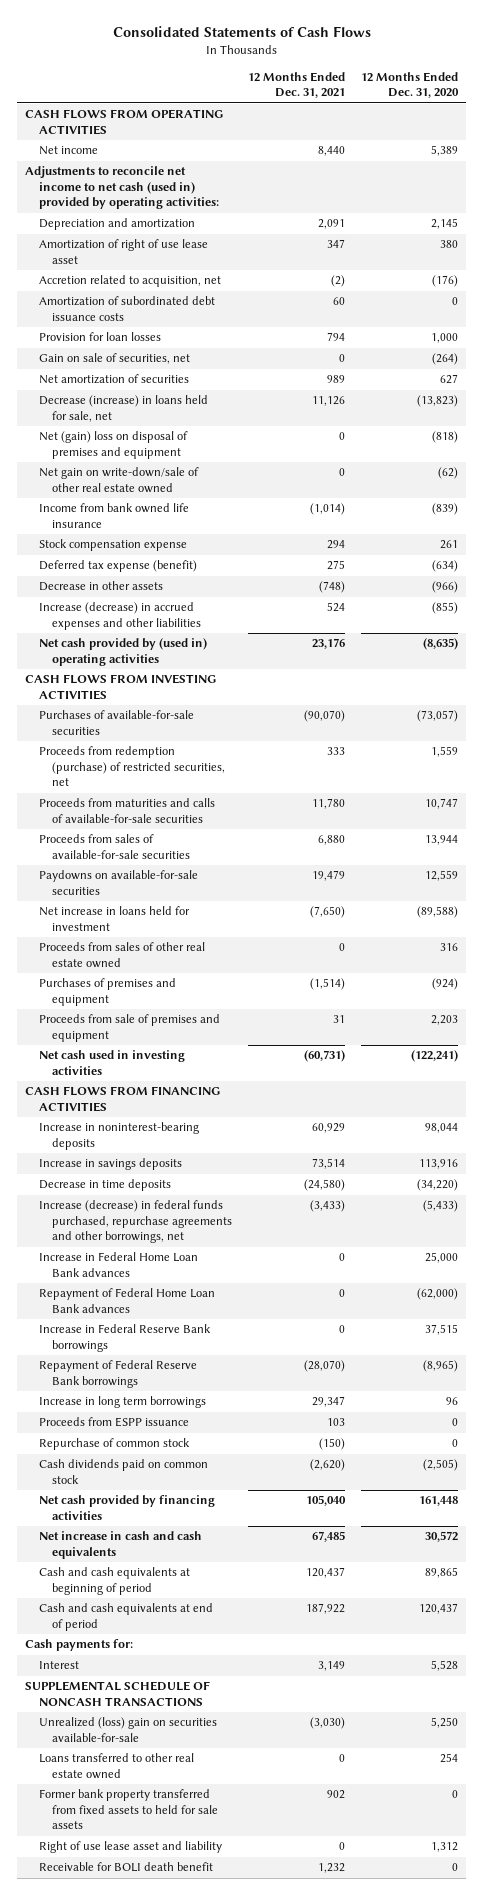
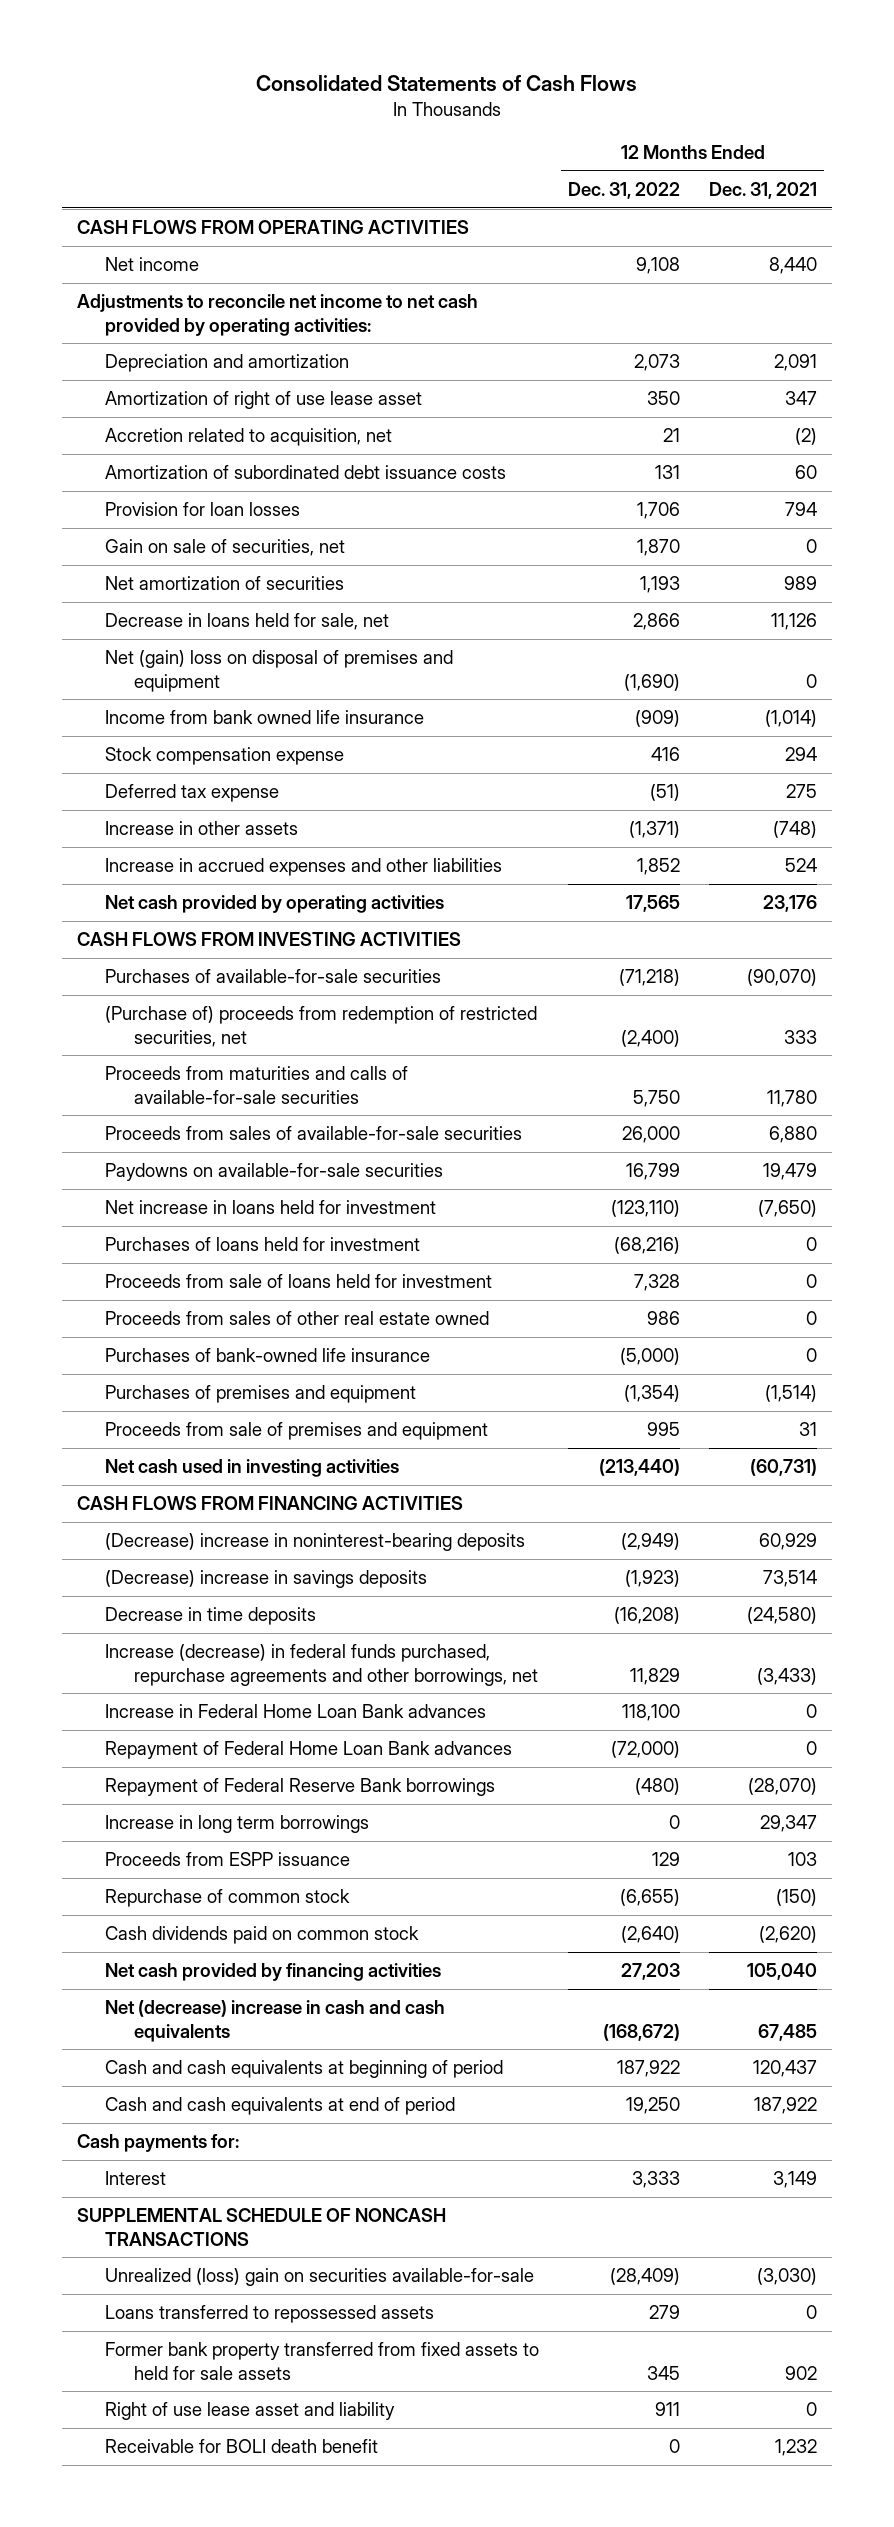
- | 12 Months Ended Dec. 31, 2021 | 12 Months Ended Dec. 31, 2020
+ | 12 Months Ended Dec. 31, 2022 | 12 Months Ended Dec. 31, 2021
- Adjustments to reconcile net income to net cash (used in) provided by operating activities:
+ Adjustments to reconcile net income to net cash provided by operating activities:
- Decrease (increase) in loans held for sale, net | 11,126 | (13,823)
+ Decrease in loans held for sale, net | 2,866 | 11,126
- Net gain on write-down/sale of other real estate owned | 0 | (62)
- Deferred tax expense (benefit) | 275 | (634)
- Decrease in other assets | (748) | (966)
- Increase (decrease) in accrued expenses and other liabilities | 524 | (855)
- Net cash provided by (used in) operating activities | 23,176 | (8,635)
+ Deferred tax expense | (51) | 275
+ Increase in other assets | (1,371) | (748)
+ Increase in accrued expenses and other liabilities | 1,852 | 524
+ Net cash provided by operating activities | 17,565 | 23,176
- Proceeds from redemption (purchase) of restricted securities, net | 333 | 1,559
+ (Purchase of) proceeds from redemption of restricted securities, net | (2,400) | 333
+ Purchases of loans held for investment | (68,216) | 0
+ Proceeds from sale of loans held for investment | 7,328 | 0
+ Purchases of bank-owned life insurance | (5,000) | 0
- Increase in noninterest-bearing deposits | 60,929 | 98,044
- Increase in savings deposits | 73,514 | 113,916
+ (Decrease) increase in noninterest-bearing deposits | (2,949) | 60,929
+ (Decrease) increase in savings deposits | (1,923) | 73,514
- Increase in Federal Reserve Bank borrowings | 0 | 37,515
- Net increase in cash and cash equivalents | 67,485 | 30,572
+ Net (decrease) increase in cash and cash equivalents | (168,672) | 67,485
- Loans transferred to other real estate owned | 0 | 254
+ Loans transferred to repossessed assets | 279 | 0

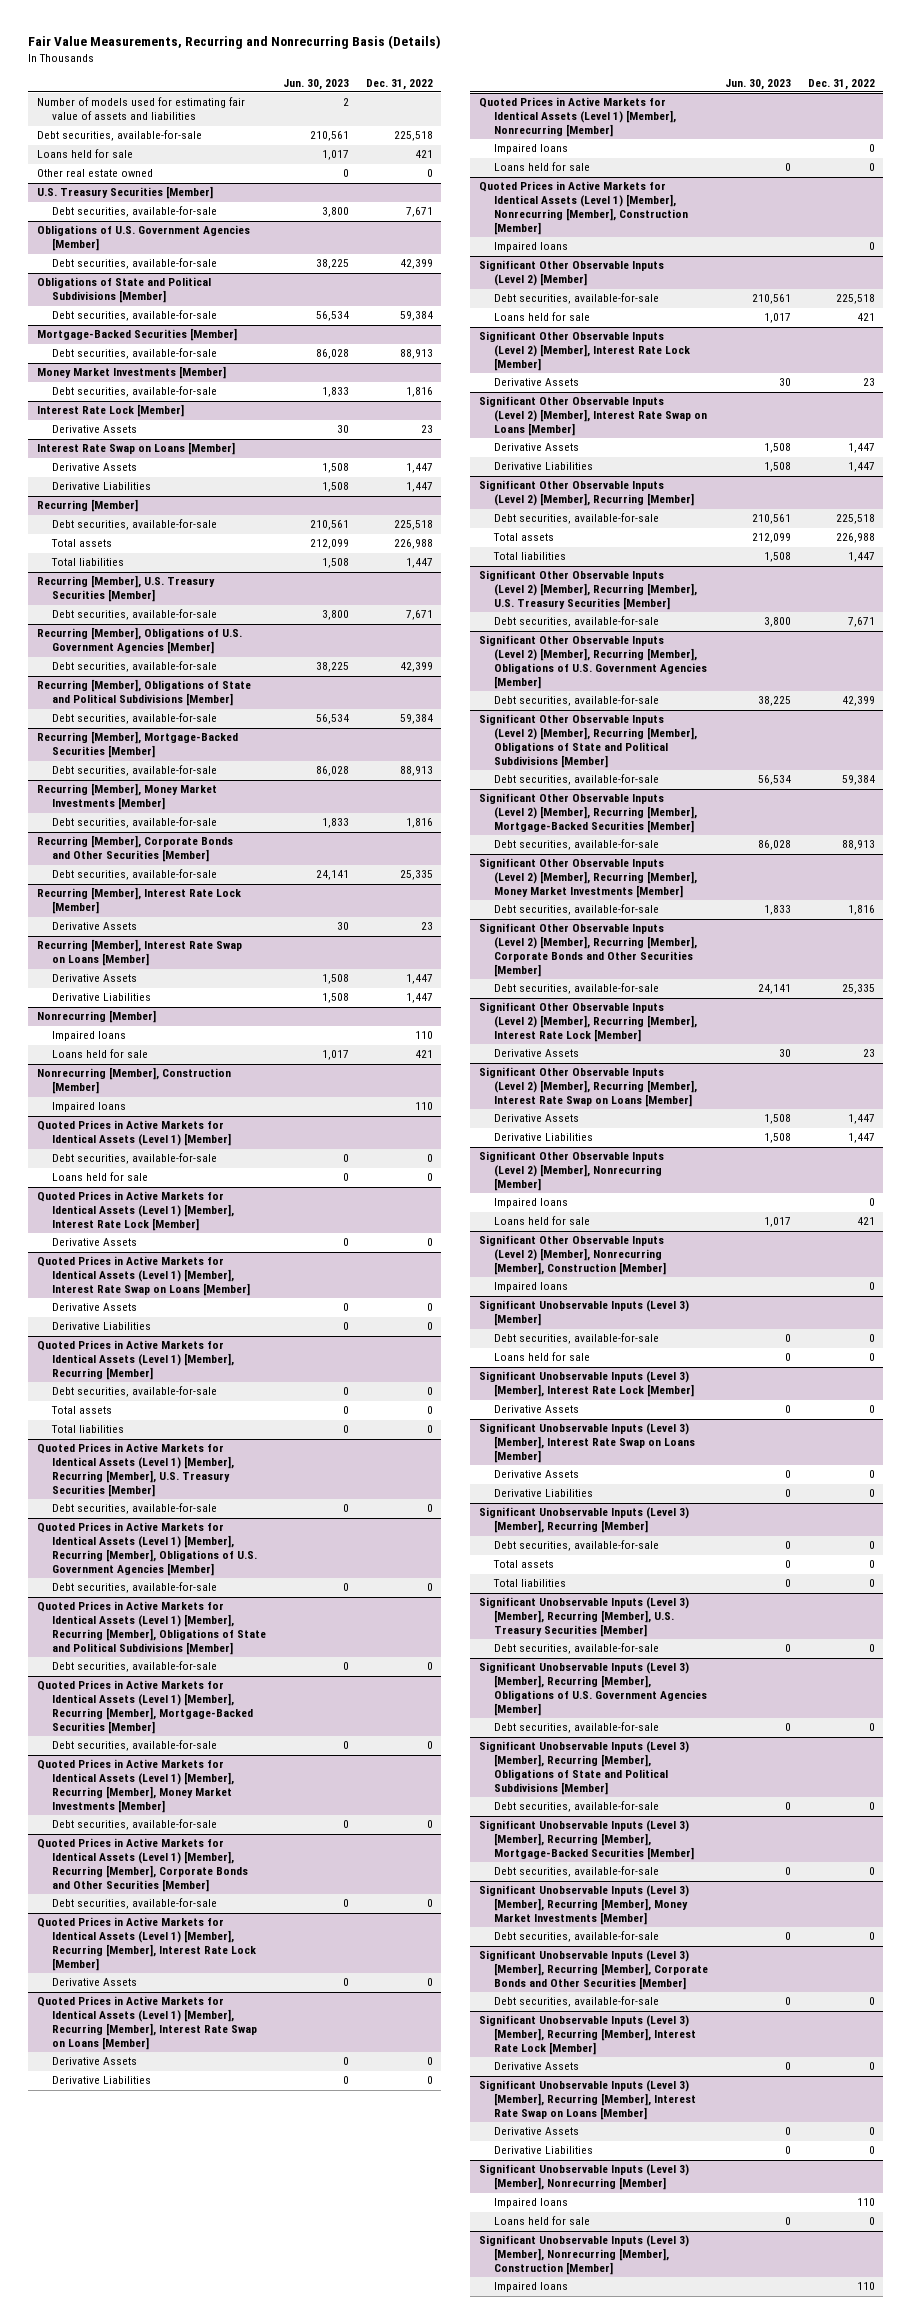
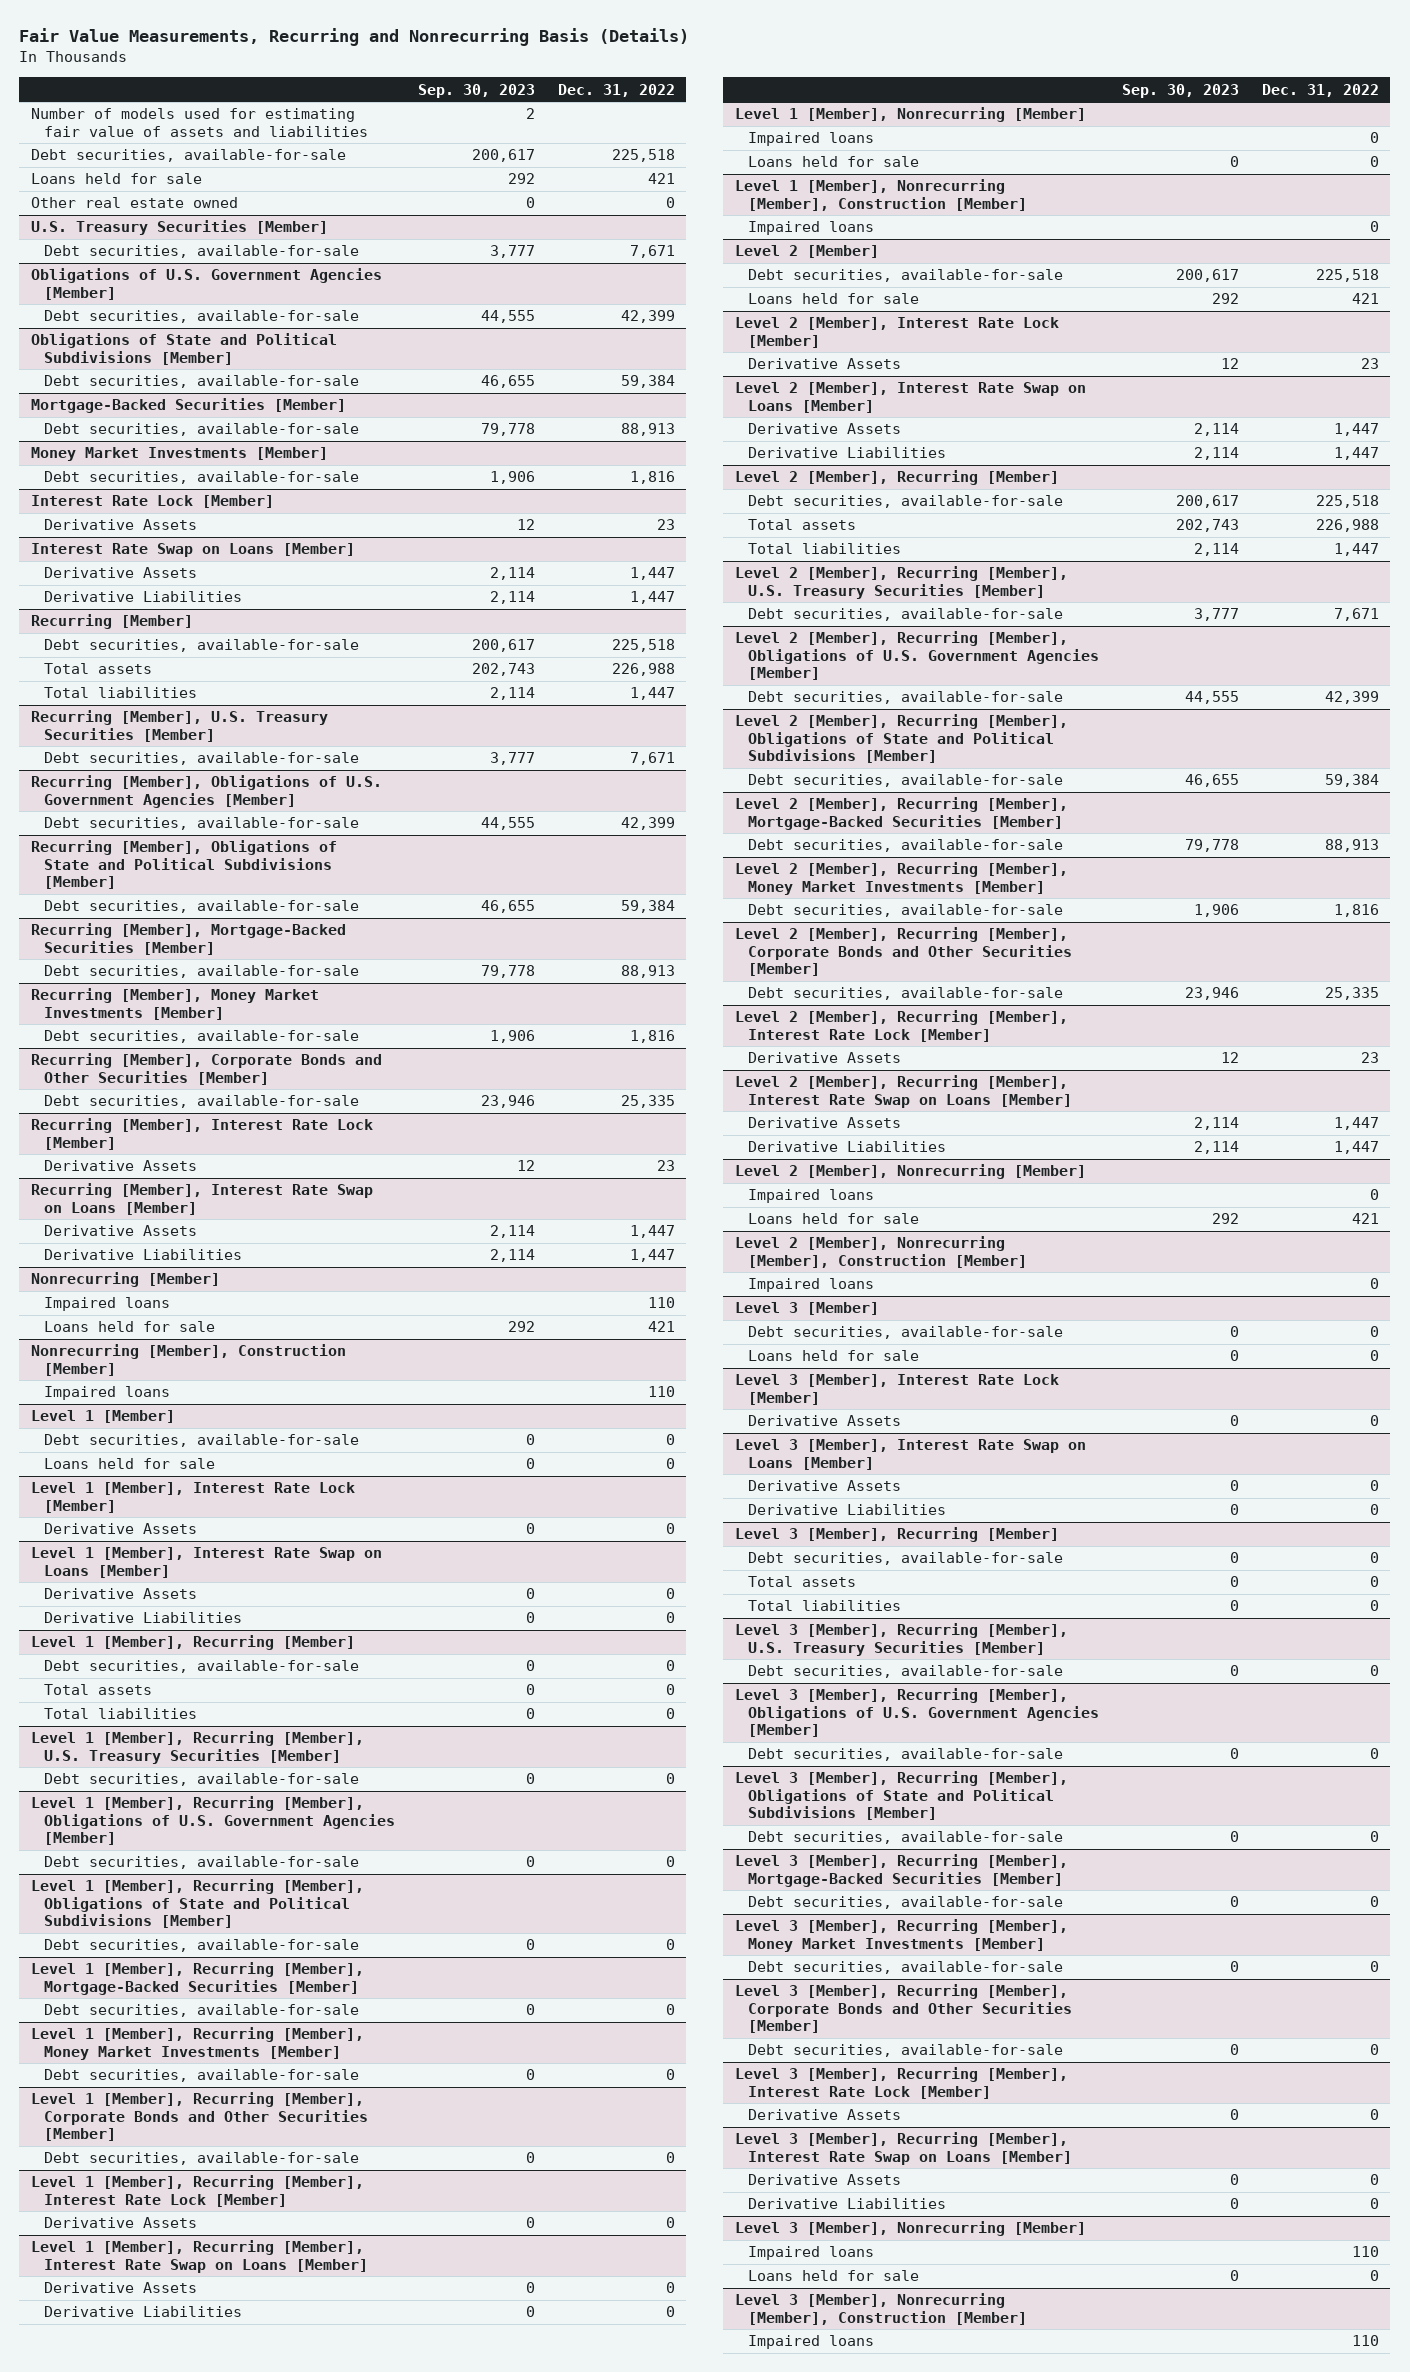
- | Jun. 30, 2023 | Dec. 31, 2022
+ | Sep. 30, 2023 | Dec. 31, 2022
- Quoted Prices in Active Markets for Identical Assets (Level 1) [Member]
+ Level 1 [Member]
- Quoted Prices in Active Markets for Identical Assets (Level 1) [Member], Interest Rate Lock [Member]
+ Level 1 [Member], Interest Rate Lock [Member]
- Quoted Prices in Active Markets for Identical Assets (Level 1) [Member], Interest Rate Swap on Loans [Member]
+ Level 1 [Member], Interest Rate Swap on Loans [Member]
- Quoted Prices in Active Markets for Identical Assets (Level 1) [Member], Recurring [Member]
+ Level 1 [Member], Recurring [Member]
- Quoted Prices in Active Markets for Identical Assets (Level 1) [Member], Recurring [Member], U.S. Treasury Securities [Member]
+ Level 1 [Member], Recurring [Member], U.S. Treasury Securities [Member]
- Quoted Prices in Active Markets for Identical Assets (Level 1) [Member], Recurring [Member], Obligations of U.S. Government Agencies [Member]
+ Level 1 [Member], Recurring [Member], Obligations of U.S. Government Agencies [Member]
- Quoted Prices in Active Markets for Identical Assets (Level 1) [Member], Recurring [Member], Obligations of State and Political Subdivisions [Member]
+ Level 1 [Member], Recurring [Member], Obligations of State and Political Subdivisions [Member]
- Quoted Prices in Active Markets for Identical Assets (Level 1) [Member], Recurring [Member], Mortgage-Backed Securities [Member]
+ Level 1 [Member], Recurring [Member], Mortgage-Backed Securities [Member]
- Quoted Prices in Active Markets for Identical Assets (Level 1) [Member], Recurring [Member], Money Market Investments [Member]
+ Level 1 [Member], Recurring [Member], Money Market Investments [Member]
- Quoted Prices in Active Markets for Identical Assets (Level 1) [Member], Recurring [Member], Corporate Bonds and Other Securities [Member]
+ Level 1 [Member], Recurring [Member], Corporate Bonds and Other Securities [Member]
- Quoted Prices in Active Markets for Identical Assets (Level 1) [Member], Recurring [Member], Interest Rate Lock [Member]
+ Level 1 [Member], Recurring [Member], Interest Rate Lock [Member]
- Quoted Prices in Active Markets for Identical Assets (Level 1) [Member], Recurring [Member], Interest Rate Swap on Loans [Member]
+ Level 1 [Member], Recurring [Member], Interest Rate Swap on Loans [Member]
- Quoted Prices in Active Markets for Identical Assets (Level 1) [Member], Nonrecurring [Member]
+ Level 1 [Member], Nonrecurring [Member]
- Quoted Prices in Active Markets for Identical Assets (Level 1) [Member], Nonrecurring [Member], Construction [Member]
+ Level 1 [Member], Nonrecurring [Member], Construction [Member]
- Significant Other Observable Inputs (Level 2) [Member]
+ Level 2 [Member]
- Significant Other Observable Inputs (Level 2) [Member], Interest Rate Lock [Member]
+ Level 2 [Member], Interest Rate Lock [Member]
- Significant Other Observable Inputs (Level 2) [Member], Interest Rate Swap on Loans [Member]
+ Level 2 [Member], Interest Rate Swap on Loans [Member]
- Significant Other Observable Inputs (Level 2) [Member], Recurring [Member]
+ Level 2 [Member], Recurring [Member]
- Significant Other Observable Inputs (Level 2) [Member], Recurring [Member], U.S. Treasury Securities [Member]
+ Level 2 [Member], Recurring [Member], U.S. Treasury Securities [Member]
- Significant Other Observable Inputs (Level 2) [Member], Recurring [Member], Obligations of U.S. Government Agencies [Member]
+ Level 2 [Member], Recurring [Member], Obligations of U.S. Government Agencies [Member]
- Significant Other Observable Inputs (Level 2) [Member], Recurring [Member], Obligations of State and Political Subdivisions [Member]
+ Level 2 [Member], Recurring [Member], Obligations of State and Political Subdivisions [Member]
- Significant Other Observable Inputs (Level 2) [Member], Recurring [Member], Mortgage-Backed Securities [Member]
+ Level 2 [Member], Recurring [Member], Mortgage-Backed Securities [Member]
- Significant Other Observable Inputs (Level 2) [Member], Recurring [Member], Money Market Investments [Member]
+ Level 2 [Member], Recurring [Member], Money Market Investments [Member]
- Significant Other Observable Inputs (Level 2) [Member], Recurring [Member], Corporate Bonds and Other Securities [Member]
+ Level 2 [Member], Recurring [Member], Corporate Bonds and Other Securities [Member]
- Significant Other Observable Inputs (Level 2) [Member], Recurring [Member], Interest Rate Lock [Member]
+ Level 2 [Member], Recurring [Member], Interest Rate Lock [Member]
- Significant Other Observable Inputs (Level 2) [Member], Recurring [Member], Interest Rate Swap on Loans [Member]
+ Level 2 [Member], Recurring [Member], Interest Rate Swap on Loans [Member]
- Significant Other Observable Inputs (Level 2) [Member], Nonrecurring [Member]
+ Level 2 [Member], Nonrecurring [Member]
- Significant Other Observable Inputs (Level 2) [Member], Nonrecurring [Member], Construction [Member]
+ Level 2 [Member], Nonrecurring [Member], Construction [Member]
- Significant Unobservable Inputs (Level 3) [Member]
+ Level 3 [Member]
- Significant Unobservable Inputs (Level 3) [Member], Interest Rate Lock [Member]
+ Level 3 [Member], Interest Rate Lock [Member]
- Significant Unobservable Inputs (Level 3) [Member], Interest Rate Swap on Loans [Member]
+ Level 3 [Member], Interest Rate Swap on Loans [Member]
- Significant Unobservable Inputs (Level 3) [Member], Recurring [Member]
+ Level 3 [Member], Recurring [Member]
- Significant Unobservable Inputs (Level 3) [Member], Recurring [Member], U.S. Treasury Securities [Member]
+ Level 3 [Member], Recurring [Member], U.S. Treasury Securities [Member]
- Significant Unobservable Inputs (Level 3) [Member], Recurring [Member], Obligations of U.S. Government Agencies [Member]
+ Level 3 [Member], Recurring [Member], Obligations of U.S. Government Agencies [Member]
- Significant Unobservable Inputs (Level 3) [Member], Recurring [Member], Obligations of State and Political Subdivisions [Member]
+ Level 3 [Member], Recurring [Member], Obligations of State and Political Subdivisions [Member]
- Significant Unobservable Inputs (Level 3) [Member], Recurring [Member], Mortgage-Backed Securities [Member]
+ Level 3 [Member], Recurring [Member], Mortgage-Backed Securities [Member]
- Significant Unobservable Inputs (Level 3) [Member], Recurring [Member], Money Market Investments [Member]
+ Level 3 [Member], Recurring [Member], Money Market Investments [Member]
- Significant Unobservable Inputs (Level 3) [Member], Recurring [Member], Corporate Bonds and Other Securities [Member]
+ Level 3 [Member], Recurring [Member], Corporate Bonds and Other Securities [Member]
- Significant Unobservable Inputs (Level 3) [Member], Recurring [Member], Interest Rate Lock [Member]
+ Level 3 [Member], Recurring [Member], Interest Rate Lock [Member]
- Significant Unobservable Inputs (Level 3) [Member], Recurring [Member], Interest Rate Swap on Loans [Member]
+ Level 3 [Member], Recurring [Member], Interest Rate Swap on Loans [Member]
- Significant Unobservable Inputs (Level 3) [Member], Nonrecurring [Member]
+ Level 3 [Member], Nonrecurring [Member]
- Significant Unobservable Inputs (Level 3) [Member], Nonrecurring [Member], Construction [Member]
+ Level 3 [Member], Nonrecurring [Member], Construction [Member]

